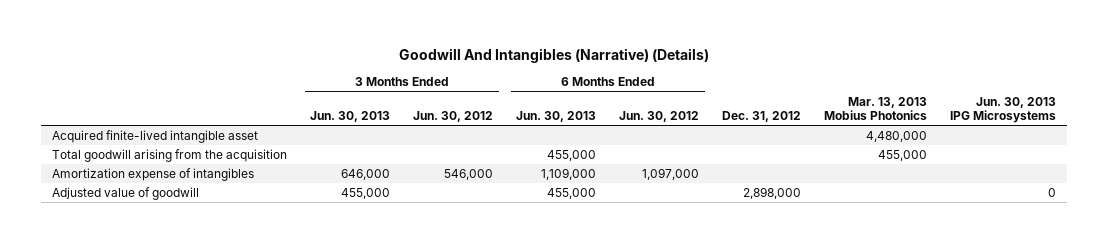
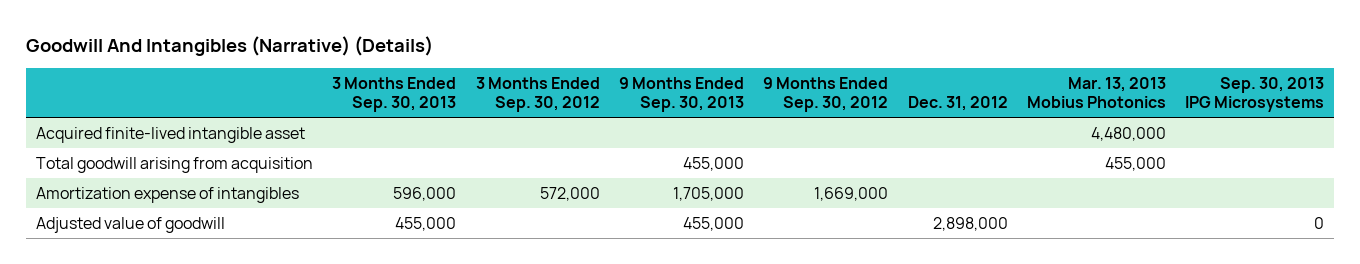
- | 3 Months Ended Jun. 30, 2013 | 3 Months Ended Jun. 30, 2012 | 6 Months Ended Jun. 30, 2013 | 6 Months Ended Jun. 30, 2012 | Dec. 31, 2012 | Mar. 13, 2013 Mobius Photonics | Jun. 30, 2013 IPG Microsystems
+ | 3 Months Ended Sep. 30, 2013 | 3 Months Ended Sep. 30, 2012 | 9 Months Ended Sep. 30, 2013 | 9 Months Ended Sep. 30, 2012 | Dec. 31, 2012 | Mar. 13, 2013 Mobius Photonics | Sep. 30, 2013 IPG Microsystems
- Total goodwill arising from the acquisition | | | 455,000 | | | 455,000 |
+ Total goodwill arising from acquisition | | | 455,000 | | | 455,000 |

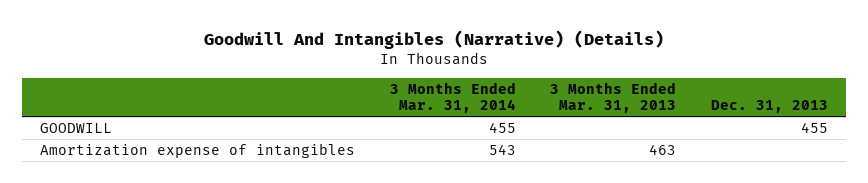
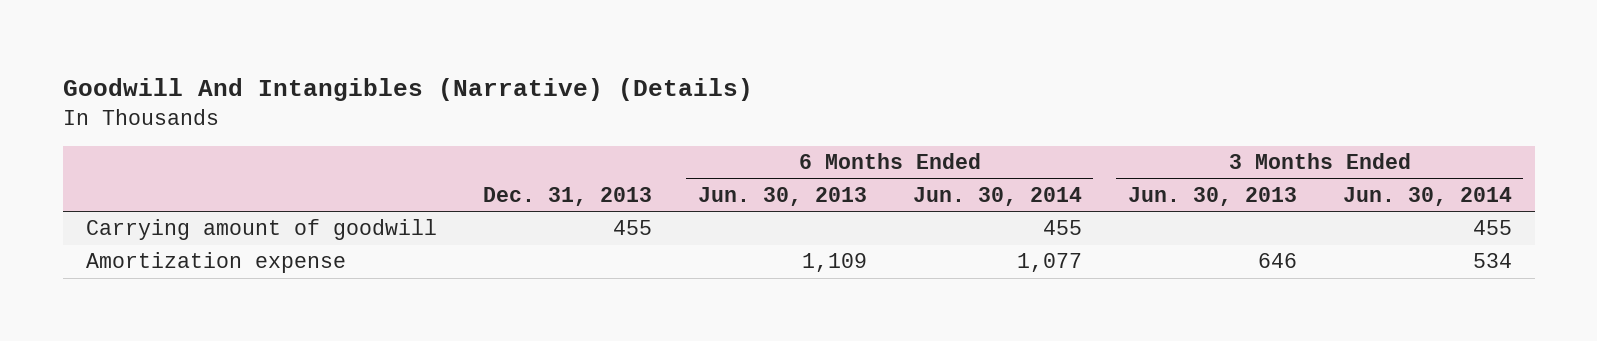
- | 3 Months Ended Mar. 31, 2014 | 3 Months Ended Mar. 31, 2013 | Dec. 31, 2013
+ | Dec. 31, 2013 | 6 Months Ended Jun. 30, 2013 | 6 Months Ended Jun. 30, 2014 | 3 Months Ended Jun. 30, 2013 | 3 Months Ended Jun. 30, 2014
- GOODWILL | 455 | | 455
- Amortization expense of intangibles | 543 | 463 |
+ Carrying amount of goodwill | 455 | | 455 | | 455
+ Amortization expense | | 1,109 | 1,077 | 646 | 534

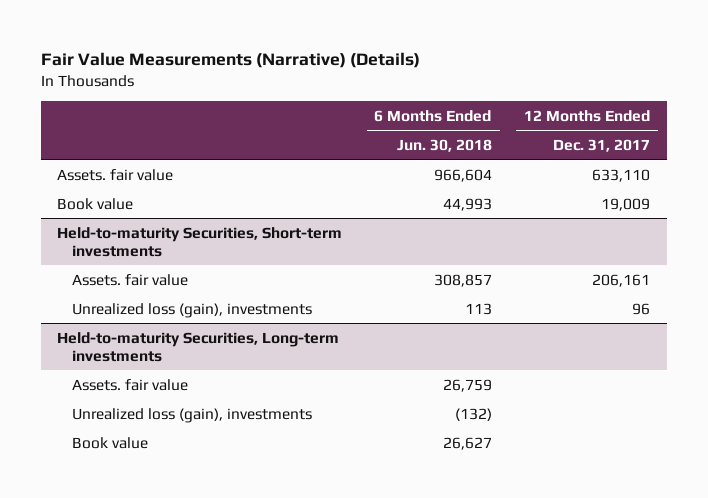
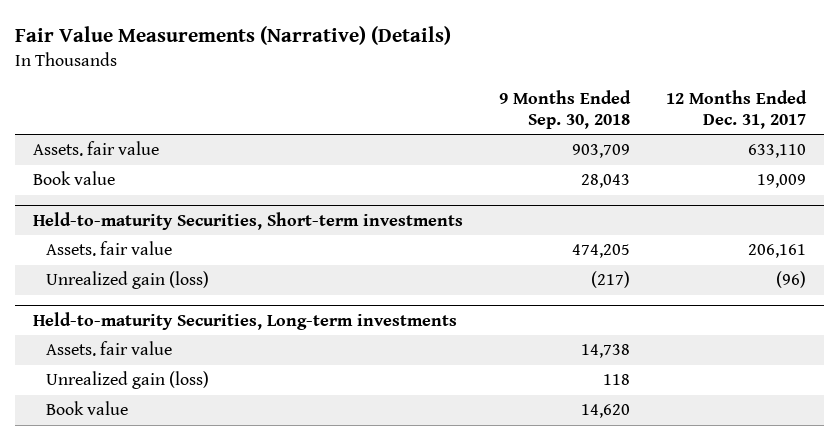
- | 6 Months Ended Jun. 30, 2018 | 12 Months Ended Dec. 31, 2017
+ | 9 Months Ended Sep. 30, 2018 | 12 Months Ended Dec. 31, 2017
@ Held-to-maturity Securities, Short-term investments
- Unrealized loss (gain), investments | 113 | 96
+ Unrealized gain (loss) | (217) | (96)
@ Held-to-maturity Securities, Long-term investments
- Unrealized loss (gain), investments | (132) |
+ Unrealized gain (loss) | 118 |

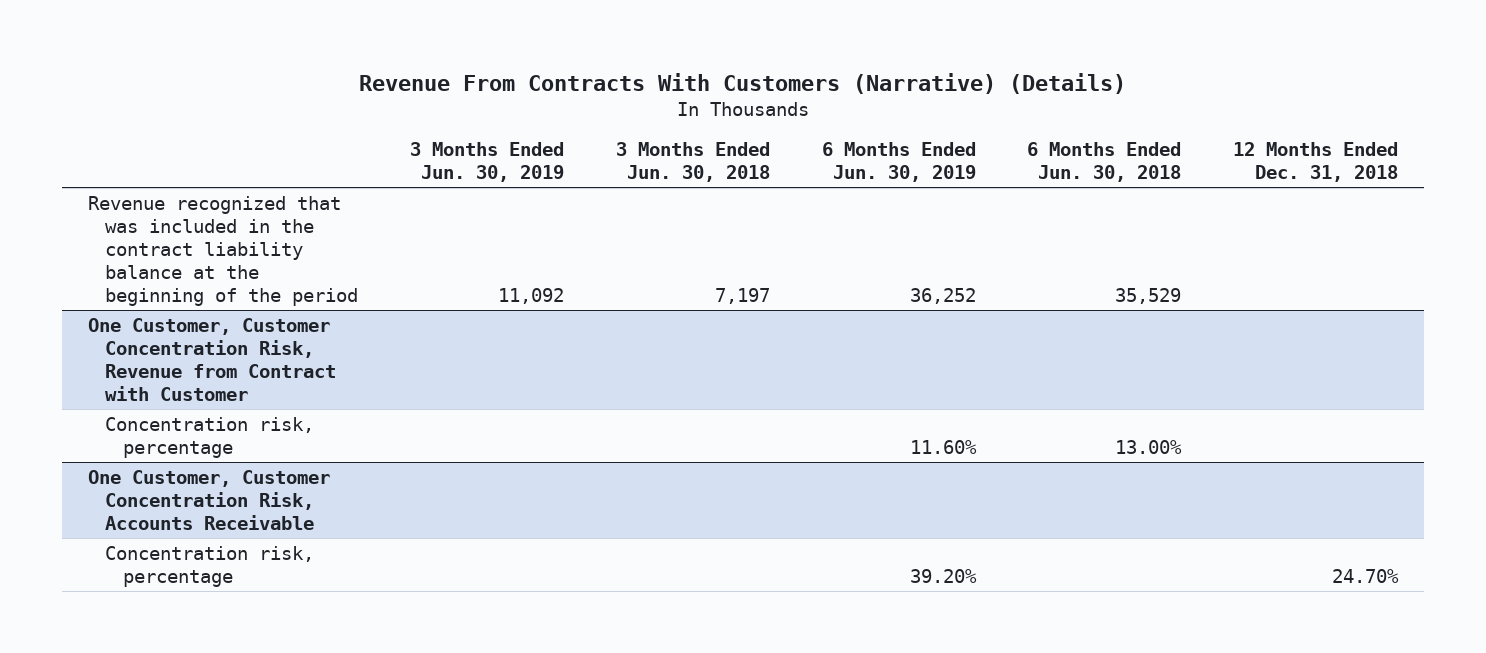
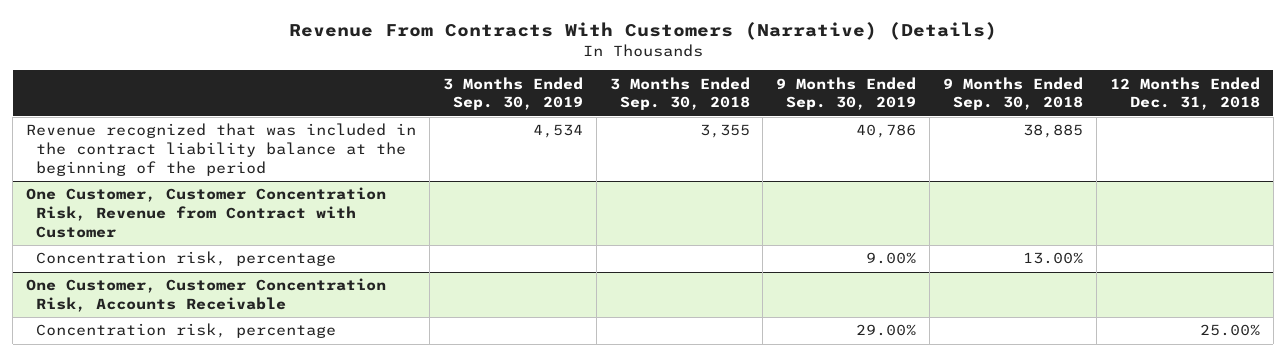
- | 3 Months Ended Jun. 30, 2019 | 3 Months Ended Jun. 30, 2018 | 6 Months Ended Jun. 30, 2019 | 6 Months Ended Jun. 30, 2018 | 12 Months Ended Dec. 31, 2018
+ | 3 Months Ended Sep. 30, 2019 | 3 Months Ended Sep. 30, 2018 | 9 Months Ended Sep. 30, 2019 | 9 Months Ended Sep. 30, 2018 | 12 Months Ended Dec. 31, 2018
@ One Customer, Customer Concentration Risk, Accounts Receivable
- Concentration risk, percentage | | | 39.20% | | 24.70%
+ Concentration risk, percentage | | | 29.00% | | 25.00%

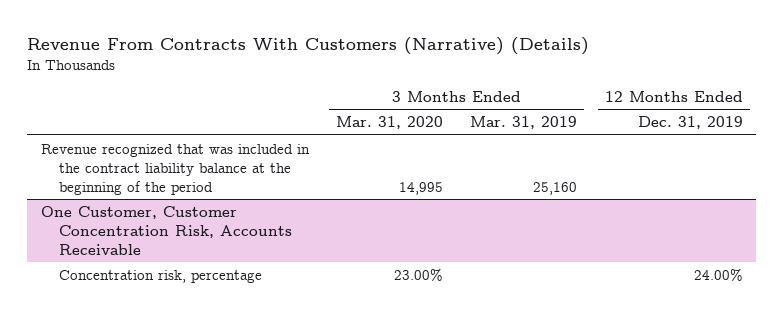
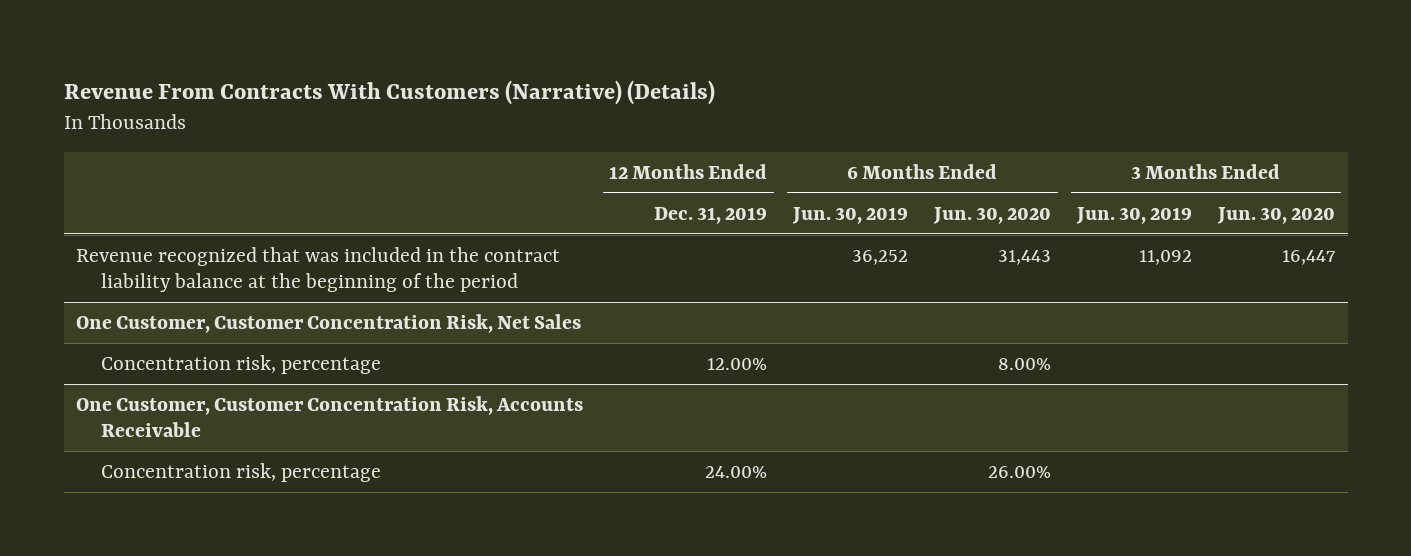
- | 3 Months Ended Mar. 31, 2020 | 3 Months Ended Mar. 31, 2019 | 12 Months Ended Dec. 31, 2019
+ | 12 Months Ended Dec. 31, 2019 | 6 Months Ended Jun. 30, 2019 | 6 Months Ended Jun. 30, 2020 | 3 Months Ended Jun. 30, 2019 | 3 Months Ended Jun. 30, 2020
+ One Customer, Customer Concentration Risk, Net Sales
+ Concentration risk, percentage | 12.00% | | 8.00% | |

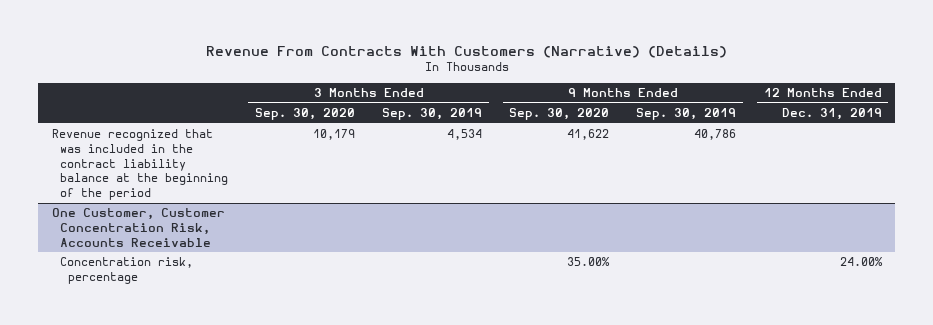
- | 12 Months Ended Dec. 31, 2019 | 6 Months Ended Jun. 30, 2019 | 6 Months Ended Jun. 30, 2020 | 3 Months Ended Jun. 30, 2019 | 3 Months Ended Jun. 30, 2020
+ | 3 Months Ended Sep. 30, 2020 | 3 Months Ended Sep. 30, 2019 | 9 Months Ended Sep. 30, 2020 | 9 Months Ended Sep. 30, 2019 | 12 Months Ended Dec. 31, 2019
- One Customer, Customer Concentration Risk, Net Sales
- Concentration risk, percentage | 12.00% | | 8.00% | |

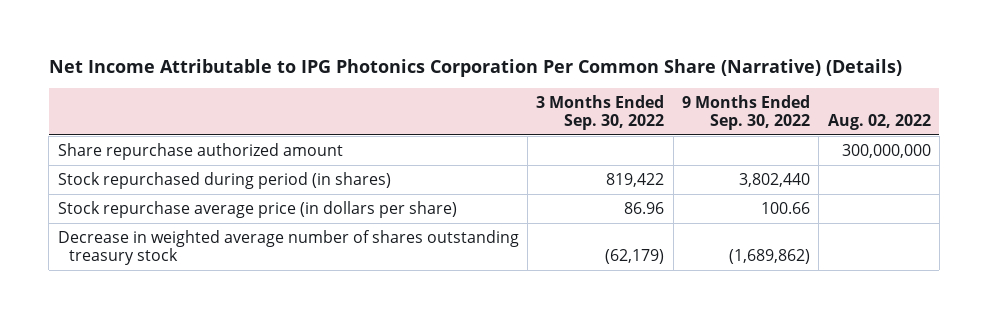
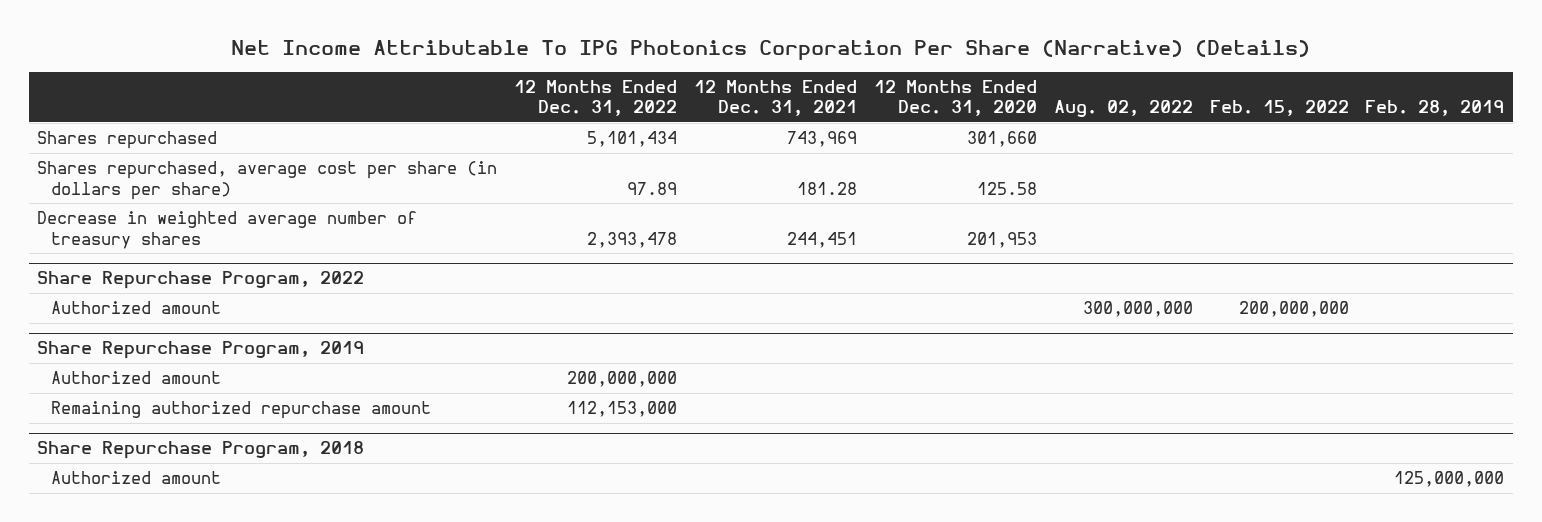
- Net Income Attributable to IPG Photonics Corporation Per Common Share (Narrative) (Details)
+ Net Income Attributable To IPG Photonics Corporation Per Share (Narrative) (Details)
- | 3 Months Ended Sep. 30, 2022 | 9 Months Ended Sep. 30, 2022 | Aug. 02, 2022
+ | 12 Months Ended Dec. 31, 2022 | 12 Months Ended Dec. 31, 2021 | 12 Months Ended Dec. 31, 2020 | Aug. 02, 2022 | Feb. 15, 2022 | Feb. 28, 2019
- Share repurchase authorized amount | | | 300,000,000
- Stock repurchased during period (in shares) | 819,422 | 3,802,440 |
- Stock repurchase average price (in dollars per share) | 86.96 | 100.66 |
- Decrease in weighted average number of shares outstanding treasury stock | (62,179) | (1,689,862) |
+ Shares repurchased | 5,101,434 | 743,969 | 301,660 | | |
+ Shares repurchased, average cost per share (in dollars per share) | 97.89 | 181.28 | 125.58 | | |
+ Decrease in weighted average number of treasury shares | 2,393,478 | 244,451 | 201,953 | | |
+ Share Repurchase Program, 2022
+ Authorized amount | | | | 300,000,000 | 200,000,000 |
+ Share Repurchase Program, 2019
+ Authorized amount | 200,000,000 | | | | |
+ Remaining authorized repurchase amount | 112,153,000 | | | | |
+ Share Repurchase Program, 2018
+ Authorized amount | | | | | | 125,000,000

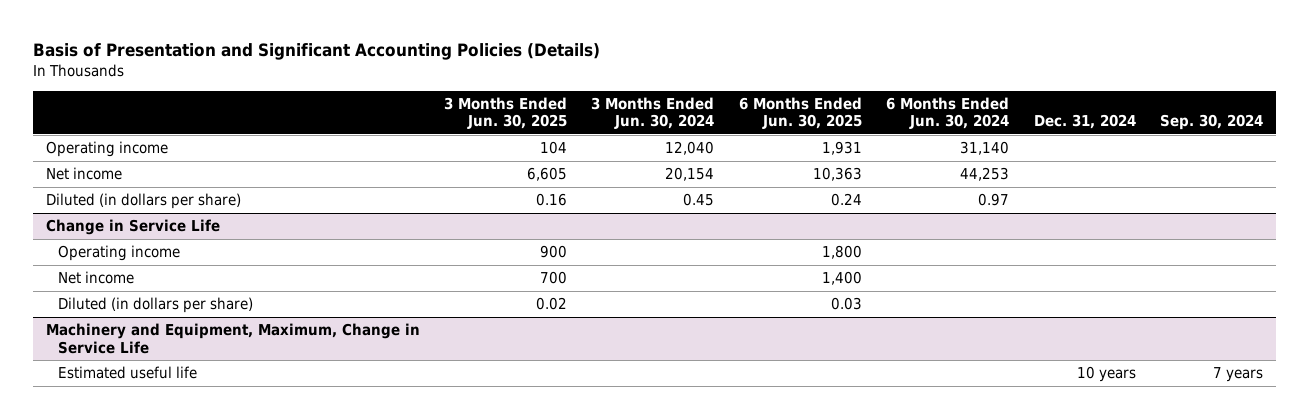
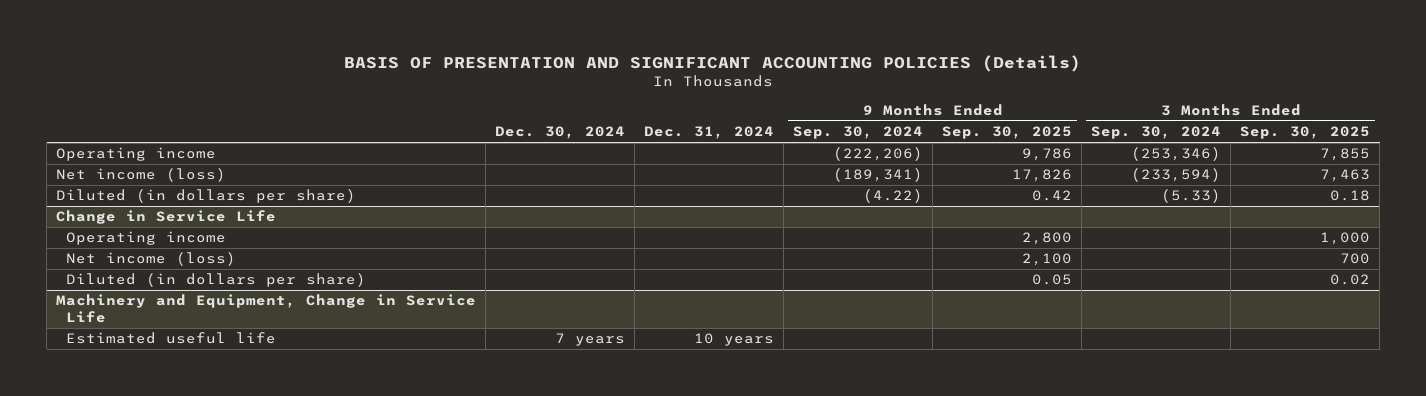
- Basis of Presentation and Significant Accounting Policies (Details)
+ BASIS OF PRESENTATION AND SIGNIFICANT ACCOUNTING POLICIES (Details)
- | 3 Months Ended Jun. 30, 2025 | 3 Months Ended Jun. 30, 2024 | 6 Months Ended Jun. 30, 2025 | 6 Months Ended Jun. 30, 2024 | Dec. 31, 2024 | Sep. 30, 2024
+ | Dec. 30, 2024 | Dec. 31, 2024 | 9 Months Ended Sep. 30, 2024 | 9 Months Ended Sep. 30, 2025 | 3 Months Ended Sep. 30, 2024 | 3 Months Ended Sep. 30, 2025
- Net income | 6,605 | 20,154 | 10,363 | 44,253 | |
+ Net income (loss) | | | (189,341) | 17,826 | (233,594) | 7,463
@ Change in Service Life
- Net income | 700 | | 1,400 | | |
+ Net income (loss) | | | | 2,100 | | 700
- Machinery and Equipment, Maximum, Change in Service Life
+ Machinery and Equipment, Change in Service Life

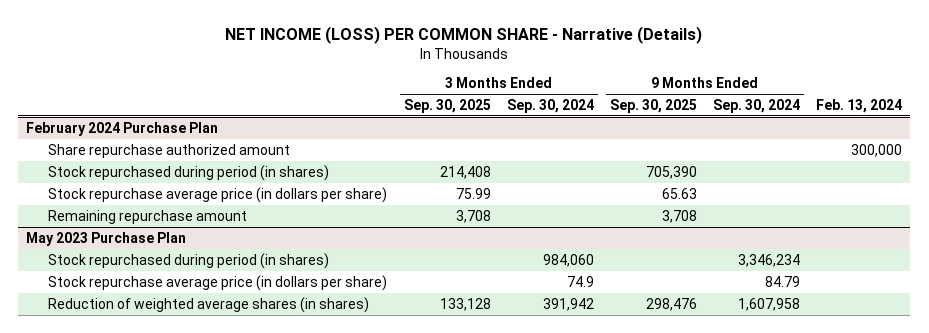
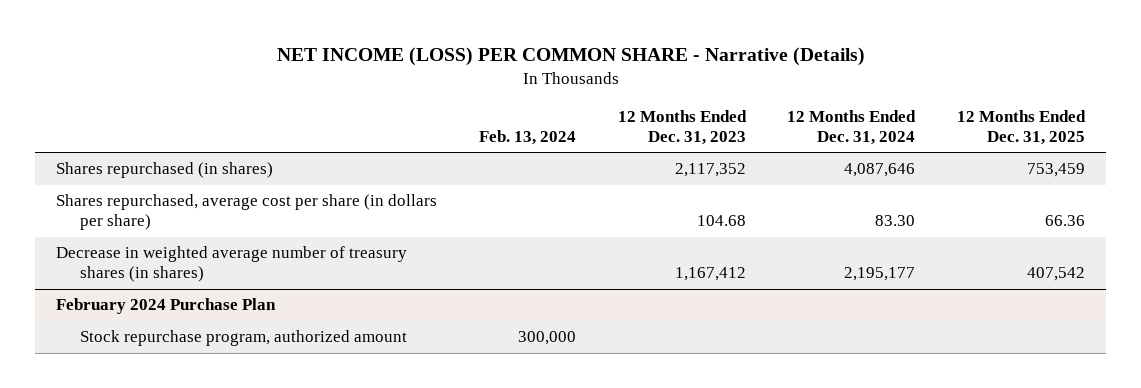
- | 3 Months Ended Sep. 30, 2025 | 3 Months Ended Sep. 30, 2024 | 9 Months Ended Sep. 30, 2025 | 9 Months Ended Sep. 30, 2024 | Feb. 13, 2024
+ | Feb. 13, 2024 | 12 Months Ended Dec. 31, 2023 | 12 Months Ended Dec. 31, 2024 | 12 Months Ended Dec. 31, 2025
+ Shares repurchased (in shares) | | 2,117,352 | 4,087,646 | 753,459
+ Shares repurchased, average cost per share (in dollars per share) | | 104.68 | 83.30 | 66.36
+ Decrease in weighted average number of treasury shares (in shares) | | 1,167,412 | 2,195,177 | 407,542
@ February 2024 Purchase Plan
- Share repurchase authorized amount | | | | | 300,000
- Stock repurchased during period (in shares) | 214,408 | | 705,390 | |
- Stock repurchase average price (in dollars per share) | 75.99 | | 65.63 | |
- Remaining repurchase amount | 3,708 | | 3,708 | |
- May 2023 Purchase Plan
- Stock repurchased during period (in shares) | | 984,060 | | 3,346,234 |
- Stock repurchase average price (in dollars per share) | | 74.9 | | 84.79 |
- Reduction of weighted average shares (in shares) | 133,128 | 391,942 | 298,476 | 1,607,958 |
@ February 2024 Purchase Plan
+ Stock repurchase program, authorized amount | 300,000 | | |

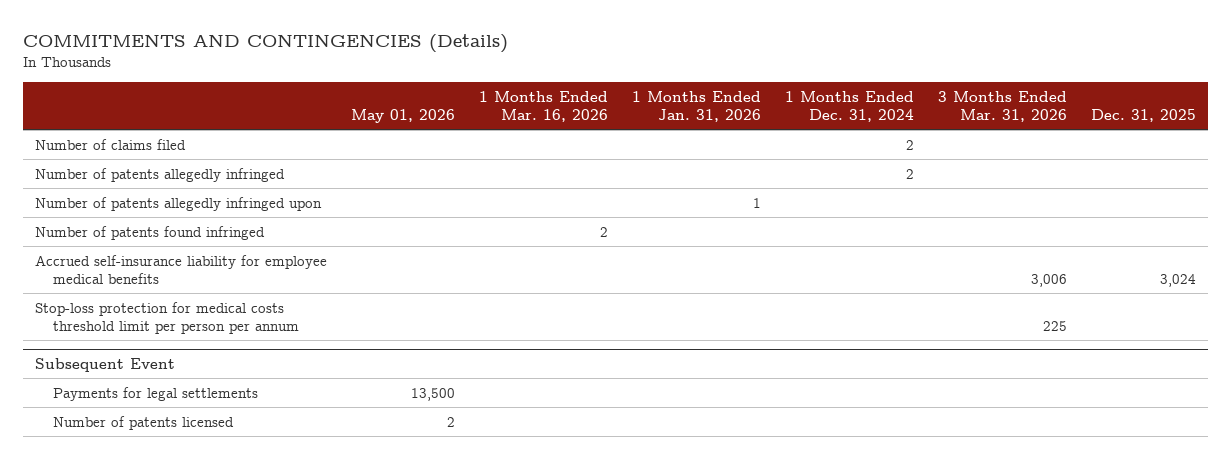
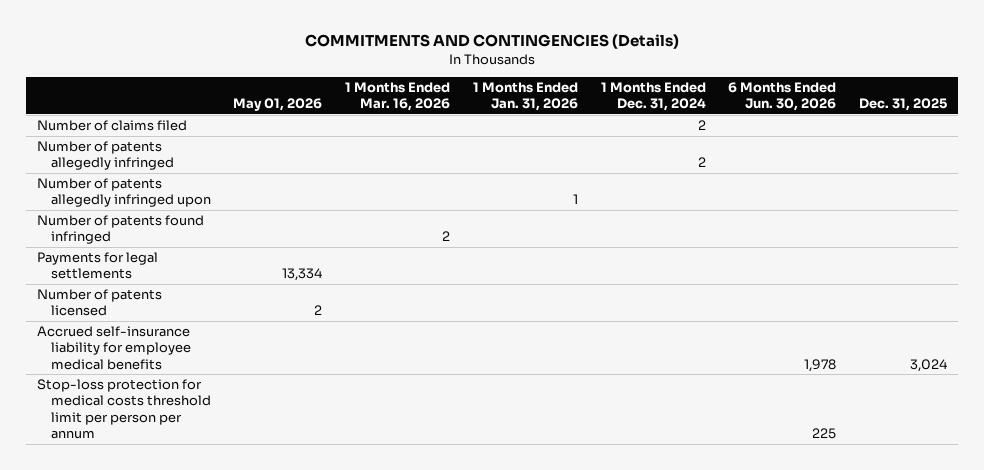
- | May 01, 2026 | 1 Months Ended Mar. 16, 2026 | 1 Months Ended Jan. 31, 2026 | 1 Months Ended Dec. 31, 2024 | 3 Months Ended Mar. 31, 2026 | Dec. 31, 2025
+ | May 01, 2026 | 1 Months Ended Mar. 16, 2026 | 1 Months Ended Jan. 31, 2026 | 1 Months Ended Dec. 31, 2024 | 6 Months Ended Jun. 30, 2026 | Dec. 31, 2025
+ Payments for legal settlements | 13,334 | | | | |
+ Number of patents licensed | 2 | | | | |
- Subsequent Event
- Payments for legal settlements | 13,500 | | | | |
- Number of patents licensed | 2 | | | | |

